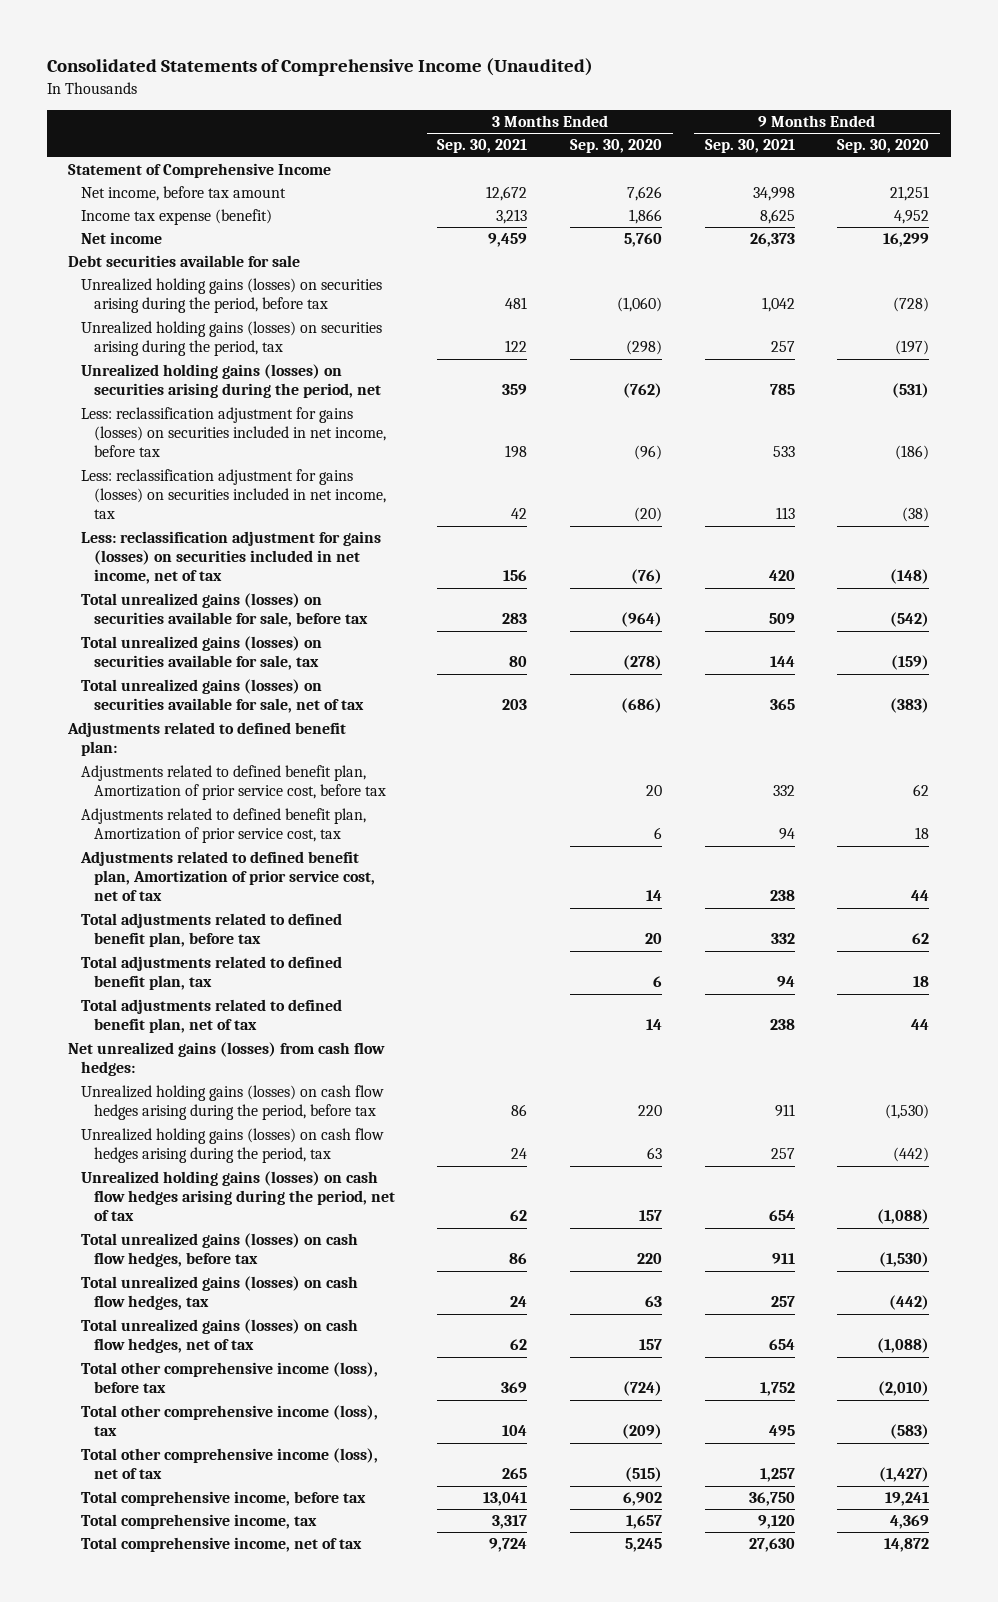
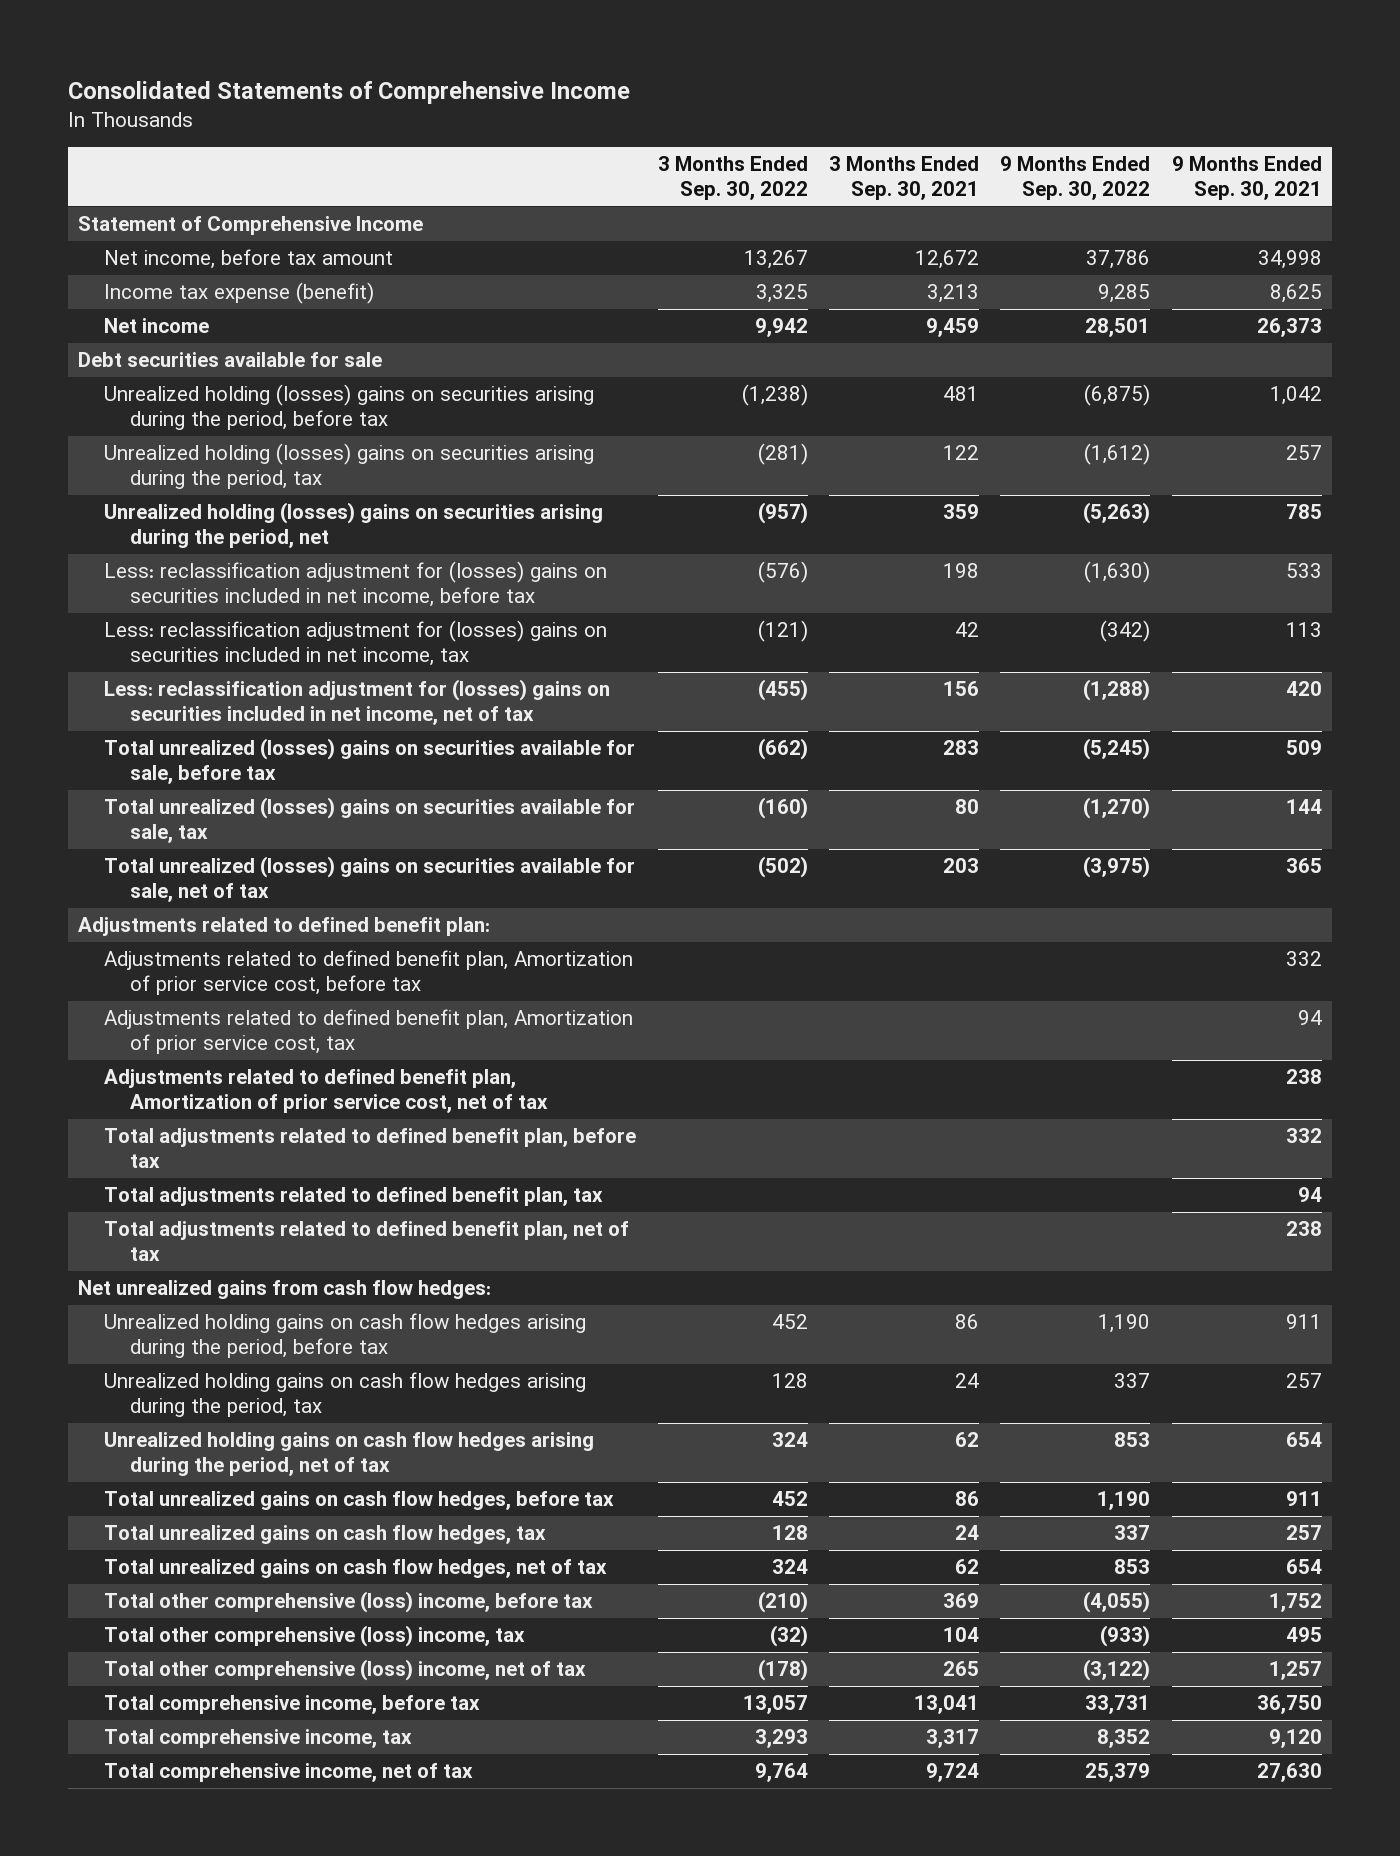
- Consolidated Statements of Comprehensive Income (Unaudited)
+ Consolidated Statements of Comprehensive Income
- | 3 Months Ended Sep. 30, 2021 | 3 Months Ended Sep. 30, 2020 | 9 Months Ended Sep. 30, 2021 | 9 Months Ended Sep. 30, 2020
+ | 3 Months Ended Sep. 30, 2022 | 3 Months Ended Sep. 30, 2021 | 9 Months Ended Sep. 30, 2022 | 9 Months Ended Sep. 30, 2021
- Unrealized holding gains (losses) on securities arising during the period, before tax | 481 | (1,060) | 1,042 | (728)
- Unrealized holding gains (losses) on securities arising during the period, tax | 122 | (298) | 257 | (197)
- Unrealized holding gains (losses) on securities arising during the period, net | 359 | (762) | 785 | (531)
- Less: reclassification adjustment for gains (losses) on securities included in net income, before tax | 198 | (96) | 533 | (186)
- Less: reclassification adjustment for gains (losses) on securities included in net income, tax | 42 | (20) | 113 | (38)
- Less: reclassification adjustment for gains (losses) on securities included in net income, net of tax | 156 | (76) | 420 | (148)
- Total unrealized gains (losses) on securities available for sale, before tax | 283 | (964) | 509 | (542)
- Total unrealized gains (losses) on securities available for sale, tax | 80 | (278) | 144 | (159)
- Total unrealized gains (losses) on securities available for sale, net of tax | 203 | (686) | 365 | (383)
+ Unrealized holding (losses) gains on securities arising during the period, before tax | (1,238) | 481 | (6,875) | 1,042
+ Unrealized holding (losses) gains on securities arising during the period, tax | (281) | 122 | (1,612) | 257
+ Unrealized holding (losses) gains on securities arising during the period, net | (957) | 359 | (5,263) | 785
+ Less: reclassification adjustment for (losses) gains on securities included in net income, before tax | (576) | 198 | (1,630) | 533
+ Less: reclassification adjustment for (losses) gains on securities included in net income, tax | (121) | 42 | (342) | 113
+ Less: reclassification adjustment for (losses) gains on securities included in net income, net of tax | (455) | 156 | (1,288) | 420
+ Total unrealized (losses) gains on securities available for sale, before tax | (662) | 283 | (5,245) | 509
+ Total unrealized (losses) gains on securities available for sale, tax | (160) | 80 | (1,270) | 144
+ Total unrealized (losses) gains on securities available for sale, net of tax | (502) | 203 | (3,975) | 365
- Net unrealized gains (losses) from cash flow hedges:
- Unrealized holding gains (losses) on cash flow hedges arising during the period, before tax | 86 | 220 | 911 | (1,530)
- Unrealized holding gains (losses) on cash flow hedges arising during the period, tax | 24 | 63 | 257 | (442)
- Unrealized holding gains (losses) on cash flow hedges arising during the period, net of tax | 62 | 157 | 654 | (1,088)
- Total unrealized gains (losses) on cash flow hedges, before tax | 86 | 220 | 911 | (1,530)
- Total unrealized gains (losses) on cash flow hedges, tax | 24 | 63 | 257 | (442)
- Total unrealized gains (losses) on cash flow hedges, net of tax | 62 | 157 | 654 | (1,088)
- Total other comprehensive income (loss), before tax | 369 | (724) | 1,752 | (2,010)
- Total other comprehensive income (loss), tax | 104 | (209) | 495 | (583)
- Total other comprehensive income (loss), net of tax | 265 | (515) | 1,257 | (1,427)
+ Net unrealized gains from cash flow hedges:
+ Unrealized holding gains on cash flow hedges arising during the period, before tax | 452 | 86 | 1,190 | 911
+ Unrealized holding gains on cash flow hedges arising during the period, tax | 128 | 24 | 337 | 257
+ Unrealized holding gains on cash flow hedges arising during the period, net of tax | 324 | 62 | 853 | 654
+ Total unrealized gains on cash flow hedges, before tax | 452 | 86 | 1,190 | 911
+ Total unrealized gains on cash flow hedges, tax | 128 | 24 | 337 | 257
+ Total unrealized gains on cash flow hedges, net of tax | 324 | 62 | 853 | 654
+ Total other comprehensive (loss) income, before tax | (210) | 369 | (4,055) | 1,752
+ Total other comprehensive (loss) income, tax | (32) | 104 | (933) | 495
+ Total other comprehensive (loss) income, net of tax | (178) | 265 | (3,122) | 1,257

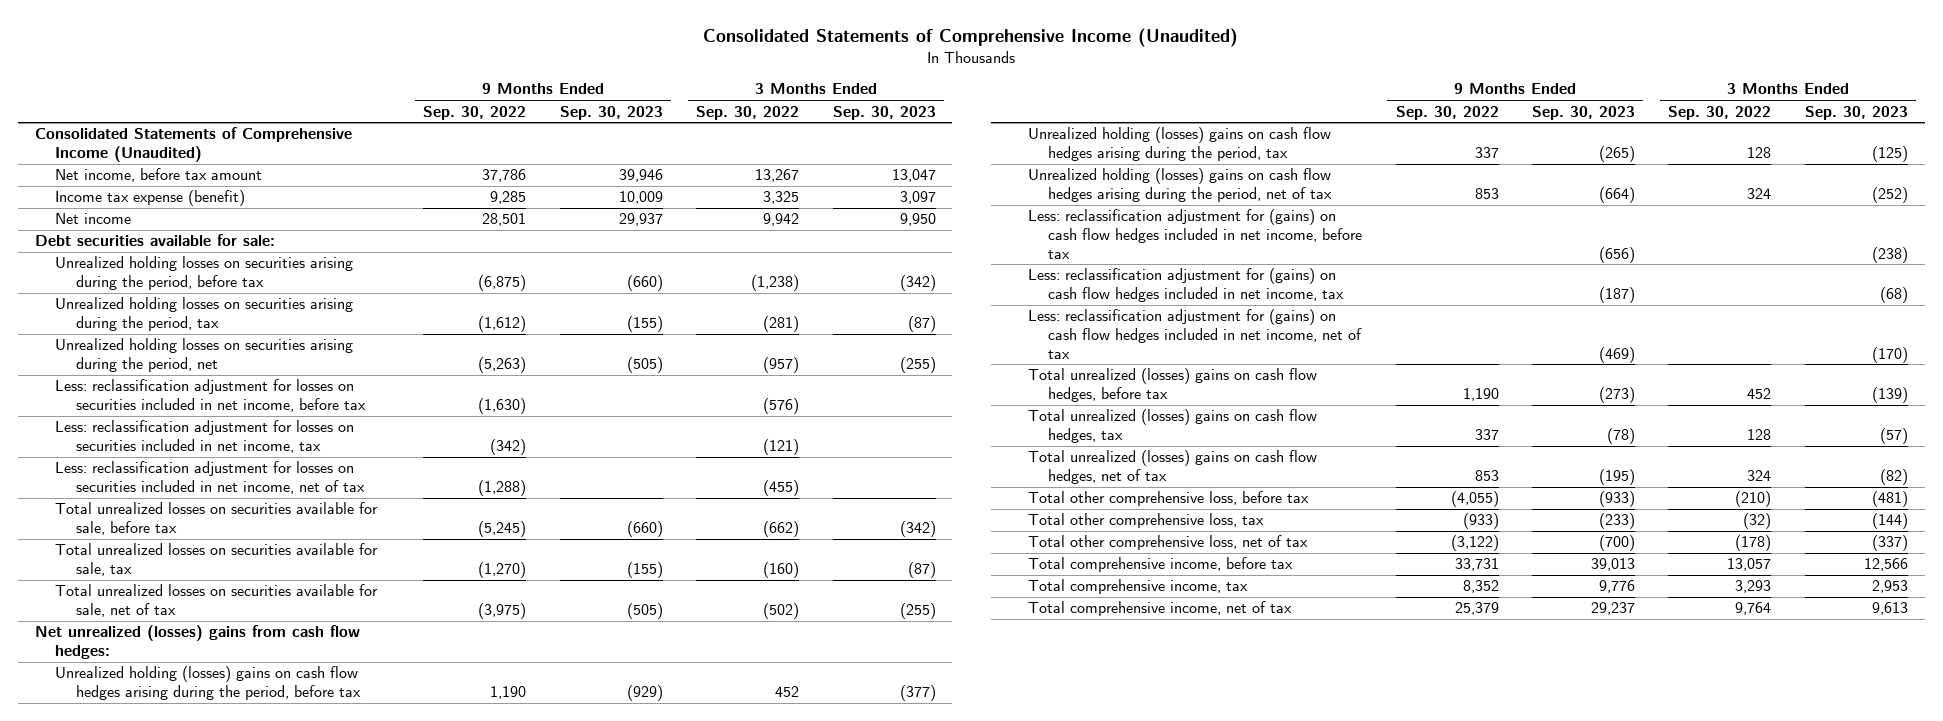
- Consolidated Statements of Comprehensive Income
+ Consolidated Statements of Comprehensive Income (Unaudited)
- | 3 Months Ended Sep. 30, 2022 | 3 Months Ended Sep. 30, 2021 | 9 Months Ended Sep. 30, 2022 | 9 Months Ended Sep. 30, 2021
+ | 9 Months Ended Sep. 30, 2022 | 9 Months Ended Sep. 30, 2023 | 3 Months Ended Sep. 30, 2022 | 3 Months Ended Sep. 30, 2023
- Statement of Comprehensive Income
+ Consolidated Statements of Comprehensive Income (Unaudited)
- Debt securities available for sale
- Unrealized holding (losses) gains on securities arising during the period, before tax | (1,238) | 481 | (6,875) | 1,042
- Unrealized holding (losses) gains on securities arising during the period, tax | (281) | 122 | (1,612) | 257
- Unrealized holding (losses) gains on securities arising during the period, net | (957) | 359 | (5,263) | 785
- Less: reclassification adjustment for (losses) gains on securities included in net income, before tax | (576) | 198 | (1,630) | 533
- Less: reclassification adjustment for (losses) gains on securities included in net income, tax | (121) | 42 | (342) | 113
- Less: reclassification adjustment for (losses) gains on securities included in net income, net of tax | (455) | 156 | (1,288) | 420
- Total unrealized (losses) gains on securities available for sale, before tax | (662) | 283 | (5,245) | 509
- Total unrealized (losses) gains on securities available for sale, tax | (160) | 80 | (1,270) | 144
- Total unrealized (losses) gains on securities available for sale, net of tax | (502) | 203 | (3,975) | 365
- Adjustments related to defined benefit plan:
- Adjustments related to defined benefit plan, Amortization of prior service cost, before tax | | | | 332
- Adjustments related to defined benefit plan, Amortization of prior service cost, tax | | | | 94
- Adjustments related to defined benefit plan, Amortization of prior service cost, net of tax | | | | 238
- Total adjustments related to defined benefit plan, before tax | | | | 332
- Total adjustments related to defined benefit plan, tax | | | | 94
- Total adjustments related to defined benefit plan, net of tax | | | | 238
- Net unrealized gains from cash flow hedges:
- Unrealized holding gains on cash flow hedges arising during the period, before tax | 452 | 86 | 1,190 | 911
- Unrealized holding gains on cash flow hedges arising during the period, tax | 128 | 24 | 337 | 257
- Unrealized holding gains on cash flow hedges arising during the period, net of tax | 324 | 62 | 853 | 654
- Total unrealized gains on cash flow hedges, before tax | 452 | 86 | 1,190 | 911
- Total unrealized gains on cash flow hedges, tax | 128 | 24 | 337 | 257
- Total unrealized gains on cash flow hedges, net of tax | 324 | 62 | 853 | 654
- Total other comprehensive (loss) income, before tax | (210) | 369 | (4,055) | 1,752
- Total other comprehensive (loss) income, tax | (32) | 104 | (933) | 495
- Total other comprehensive (loss) income, net of tax | (178) | 265 | (3,122) | 1,257
+ Debt securities available for sale:
+ Unrealized holding losses on securities arising during the period, before tax | (6,875) | (660) | (1,238) | (342)
+ Unrealized holding losses on securities arising during the period, tax | (1,612) | (155) | (281) | (87)
+ Unrealized holding losses on securities arising during the period, net | (5,263) | (505) | (957) | (255)
+ Less: reclassification adjustment for losses on securities included in net income, before tax | (1,630) | | (576) |
+ Less: reclassification adjustment for losses on securities included in net income, tax | (342) | | (121) |
+ Less: reclassification adjustment for losses on securities included in net income, net of tax | (1,288) | | (455) |
+ Total unrealized losses on securities available for sale, before tax | (5,245) | (660) | (662) | (342)
+ Total unrealized losses on securities available for sale, tax | (1,270) | (155) | (160) | (87)
+ Total unrealized losses on securities available for sale, net of tax | (3,975) | (505) | (502) | (255)
+ Net unrealized (losses) gains from cash flow hedges:
+ Unrealized holding (losses) gains on cash flow hedges arising during the period, before tax | 1,190 | (929) | 452 | (377)
+ Unrealized holding (losses) gains on cash flow hedges arising during the period, tax | 337 | (265) | 128 | (125)
+ Unrealized holding (losses) gains on cash flow hedges arising during the period, net of tax | 853 | (664) | 324 | (252)
+ Less: reclassification adjustment for (gains) on cash flow hedges included in net income, before tax | | (656) | | (238)
+ Less: reclassification adjustment for (gains) on cash flow hedges included in net income, tax | | (187) | | (68)
+ Less: reclassification adjustment for (gains) on cash flow hedges included in net income, net of tax | | (469) | | (170)
+ Total unrealized (losses) gains on cash flow hedges, before tax | 1,190 | (273) | 452 | (139)
+ Total unrealized (losses) gains on cash flow hedges, tax | 337 | (78) | 128 | (57)
+ Total unrealized (losses) gains on cash flow hedges, net of tax | 853 | (195) | 324 | (82)
+ Total other comprehensive loss, before tax | (4,055) | (933) | (210) | (481)
+ Total other comprehensive loss, tax | (933) | (233) | (32) | (144)
+ Total other comprehensive loss, net of tax | (3,122) | (700) | (178) | (337)

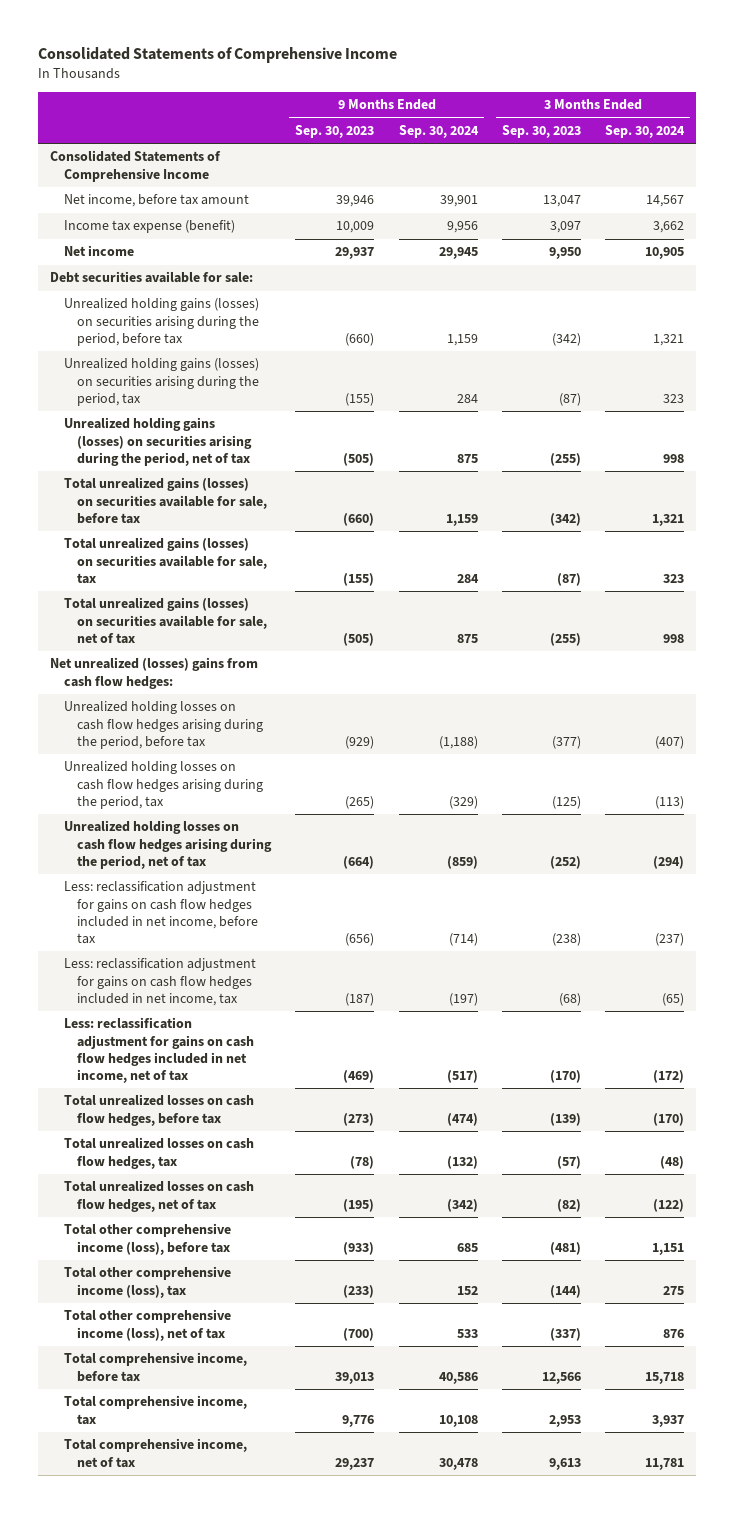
- Consolidated Statements of Comprehensive Income (Unaudited)
+ Consolidated Statements of Comprehensive Income
- | 9 Months Ended Sep. 30, 2022 | 9 Months Ended Sep. 30, 2023 | 3 Months Ended Sep. 30, 2022 | 3 Months Ended Sep. 30, 2023
+ | 9 Months Ended Sep. 30, 2023 | 9 Months Ended Sep. 30, 2024 | 3 Months Ended Sep. 30, 2023 | 3 Months Ended Sep. 30, 2024
- Consolidated Statements of Comprehensive Income (Unaudited)
+ Consolidated Statements of Comprehensive Income
- Unrealized holding losses on securities arising during the period, before tax | (6,875) | (660) | (1,238) | (342)
- Unrealized holding losses on securities arising during the period, tax | (1,612) | (155) | (281) | (87)
- Unrealized holding losses on securities arising during the period, net | (5,263) | (505) | (957) | (255)
- Less: reclassification adjustment for losses on securities included in net income, before tax | (1,630) | | (576) |
- Less: reclassification adjustment for losses on securities included in net income, tax | (342) | | (121) |
- Less: reclassification adjustment for losses on securities included in net income, net of tax | (1,288) | | (455) |
- Total unrealized losses on securities available for sale, before tax | (5,245) | (660) | (662) | (342)
- Total unrealized losses on securities available for sale, tax | (1,270) | (155) | (160) | (87)
- Total unrealized losses on securities available for sale, net of tax | (3,975) | (505) | (502) | (255)
+ Unrealized holding gains (losses) on securities arising during the period, before tax | (660) | 1,159 | (342) | 1,321
+ Unrealized holding gains (losses) on securities arising during the period, tax | (155) | 284 | (87) | 323
+ Unrealized holding gains (losses) on securities arising during the period, net of tax | (505) | 875 | (255) | 998
+ Total unrealized gains (losses) on securities available for sale, before tax | (660) | 1,159 | (342) | 1,321
+ Total unrealized gains (losses) on securities available for sale, tax | (155) | 284 | (87) | 323
+ Total unrealized gains (losses) on securities available for sale, net of tax | (505) | 875 | (255) | 998
- Unrealized holding (losses) gains on cash flow hedges arising during the period, before tax | 1,190 | (929) | 452 | (377)
- Unrealized holding (losses) gains on cash flow hedges arising during the period, tax | 337 | (265) | 128 | (125)
- Unrealized holding (losses) gains on cash flow hedges arising during the period, net of tax | 853 | (664) | 324 | (252)
- Less: reclassification adjustment for (gains) on cash flow hedges included in net income, before tax | | (656) | | (238)
- Less: reclassification adjustment for (gains) on cash flow hedges included in net income, tax | | (187) | | (68)
- Less: reclassification adjustment for (gains) on cash flow hedges included in net income, net of tax | | (469) | | (170)
- Total unrealized (losses) gains on cash flow hedges, before tax | 1,190 | (273) | 452 | (139)
- Total unrealized (losses) gains on cash flow hedges, tax | 337 | (78) | 128 | (57)
- Total unrealized (losses) gains on cash flow hedges, net of tax | 853 | (195) | 324 | (82)
- Total other comprehensive loss, before tax | (4,055) | (933) | (210) | (481)
- Total other comprehensive loss, tax | (933) | (233) | (32) | (144)
- Total other comprehensive loss, net of tax | (3,122) | (700) | (178) | (337)
+ Unrealized holding losses on cash flow hedges arising during the period, before tax | (929) | (1,188) | (377) | (407)
+ Unrealized holding losses on cash flow hedges arising during the period, tax | (265) | (329) | (125) | (113)
+ Unrealized holding losses on cash flow hedges arising during the period, net of tax | (664) | (859) | (252) | (294)
+ Less: reclassification adjustment for gains on cash flow hedges included in net income, before tax | (656) | (714) | (238) | (237)
+ Less: reclassification adjustment for gains on cash flow hedges included in net income, tax | (187) | (197) | (68) | (65)
+ Less: reclassification adjustment for gains on cash flow hedges included in net income, net of tax | (469) | (517) | (170) | (172)
+ Total unrealized losses on cash flow hedges, before tax | (273) | (474) | (139) | (170)
+ Total unrealized losses on cash flow hedges, tax | (78) | (132) | (57) | (48)
+ Total unrealized losses on cash flow hedges, net of tax | (195) | (342) | (82) | (122)
+ Total other comprehensive income (loss), before tax | (933) | 685 | (481) | 1,151
+ Total other comprehensive income (loss), tax | (233) | 152 | (144) | 275
+ Total other comprehensive income (loss), net of tax | (700) | 533 | (337) | 876

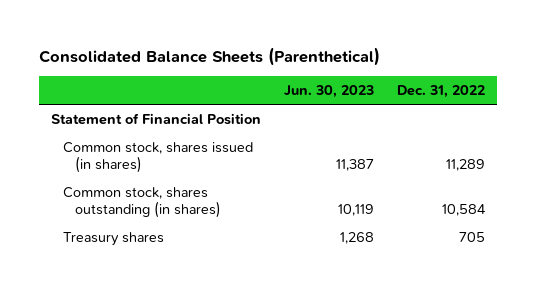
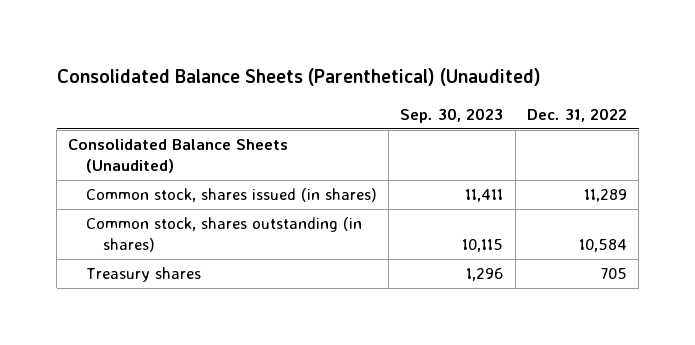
- Consolidated Balance Sheets (Parenthetical)
+ Consolidated Balance Sheets (Parenthetical) (Unaudited)
- | Jun. 30, 2023 | Dec. 31, 2022
+ | Sep. 30, 2023 | Dec. 31, 2022
- Statement of Financial Position
+ Consolidated Balance Sheets (Unaudited)

